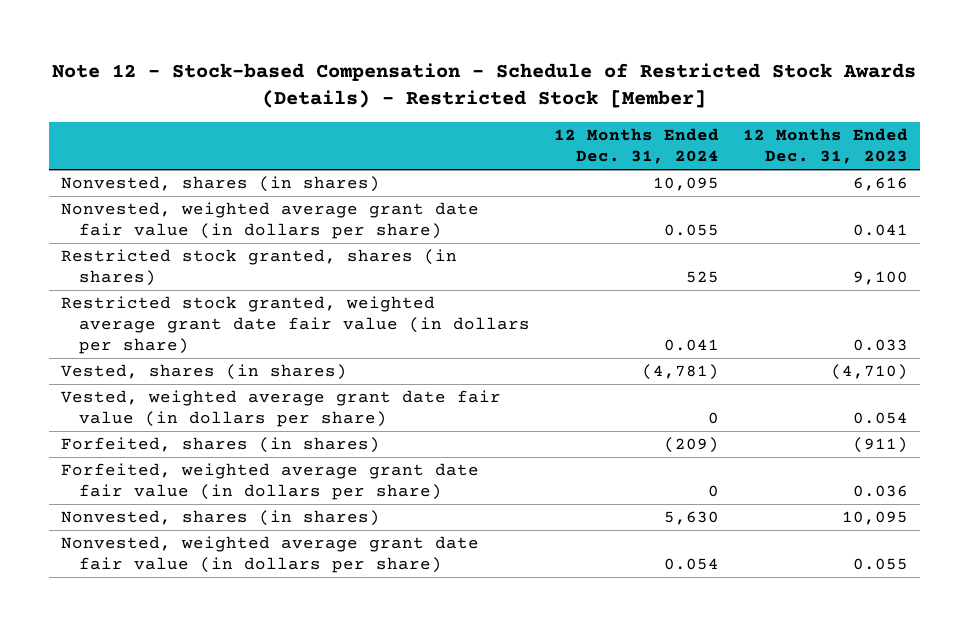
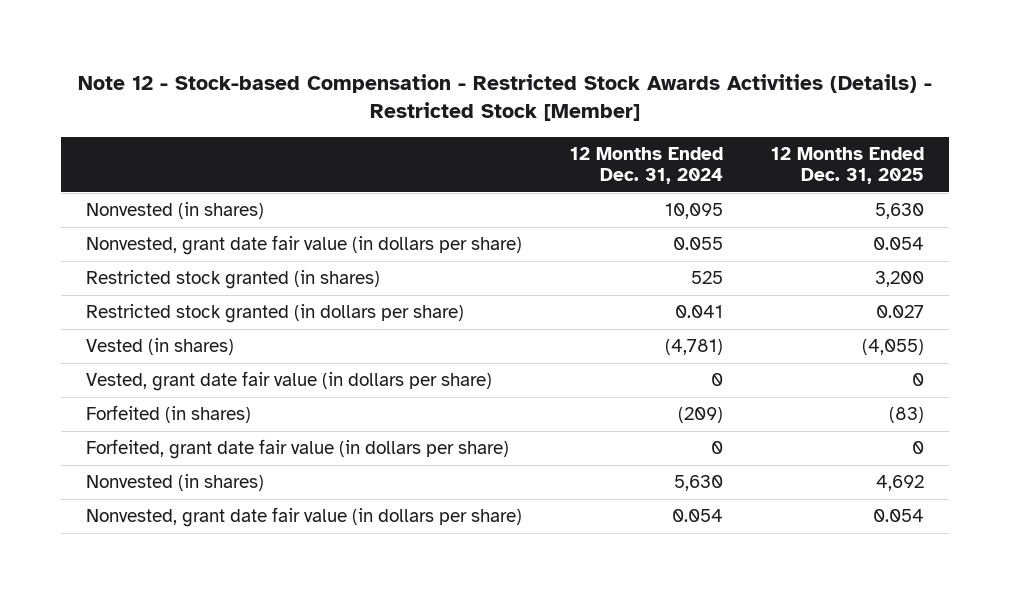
- Note 12 - Stock-based Compensation - Schedule of Restricted Stock Awards (Details) - Restricted Stock [Member]
+ Note 12 - Stock-based Compensation - Restricted Stock Awards Activities (Details) - Restricted Stock [Member]
- | 12 Months Ended Dec. 31, 2024 | 12 Months Ended Dec. 31, 2023
+ | 12 Months Ended Dec. 31, 2024 | 12 Months Ended Dec. 31, 2025
- Nonvested, shares (in shares) | 10,095 | 6,616
- Nonvested, weighted average grant date fair value (in dollars per share) | 0.055 | 0.041
- Restricted stock granted, shares (in shares) | 525 | 9,100
- Restricted stock granted, weighted average grant date fair value (in dollars per share) | 0.041 | 0.033
- Vested, shares (in shares) | (4,781) | (4,710)
- Vested, weighted average grant date fair value (in dollars per share) | 0 | 0.054
- Forfeited, shares (in shares) | (209) | (911)
- Forfeited, weighted average grant date fair value (in dollars per share) | 0 | 0.036
- Nonvested, shares (in shares) | 5,630 | 10,095
- Nonvested, weighted average grant date fair value (in dollars per share) | 0.054 | 0.055
+ Nonvested (in shares) | 10,095 | 5,630
+ Nonvested, grant date fair value (in dollars per share) | 0.055 | 0.054
+ Restricted stock granted (in shares) | 525 | 3,200
+ Restricted stock granted (in dollars per share) | 0.041 | 0.027
+ Vested (in shares) | (4,781) | (4,055)
+ Vested, grant date fair value (in dollars per share) | 0 | 0
+ Forfeited (in shares) | (209) | (83)
+ Forfeited, grant date fair value (in dollars per share) | 0 | 0
+ Nonvested (in shares) | 5,630 | 4,692
+ Nonvested, grant date fair value (in dollars per share) | 0.054 | 0.054

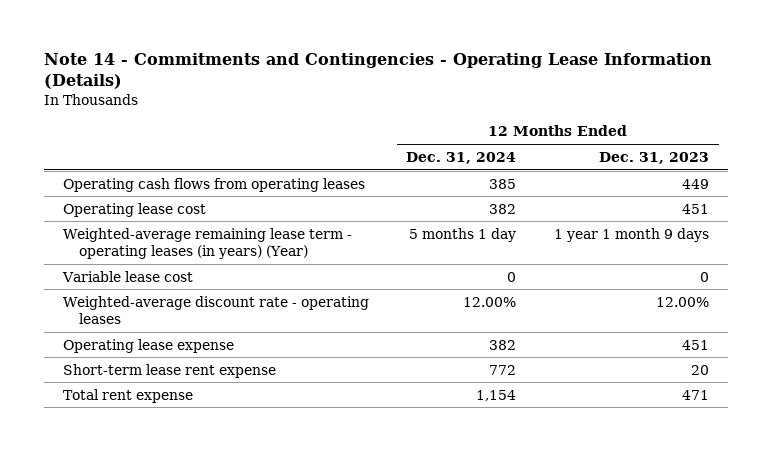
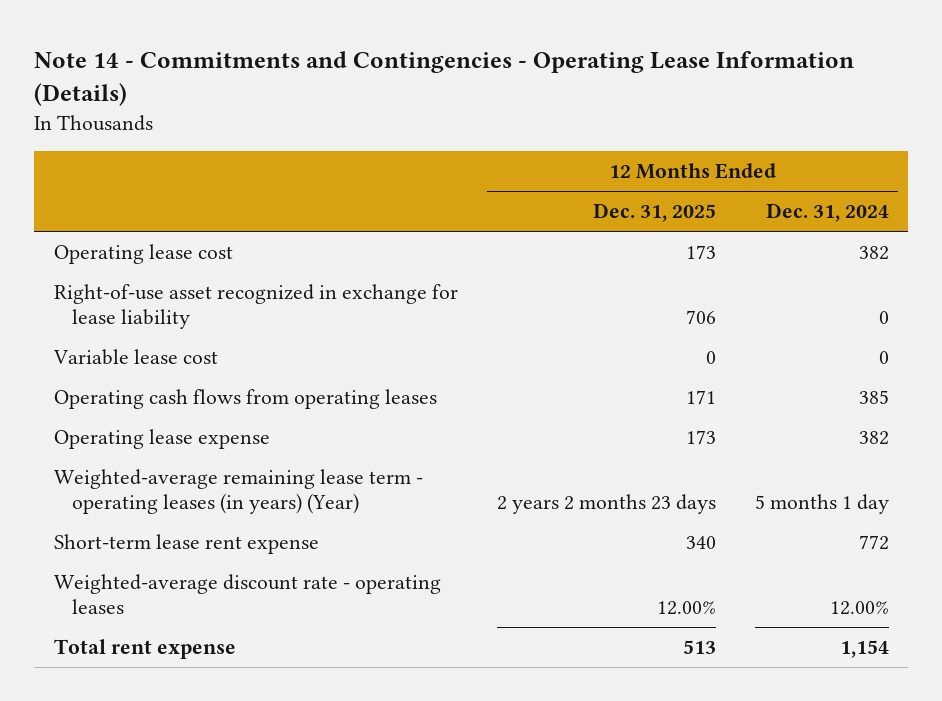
- | 12 Months Ended Dec. 31, 2024 | 12 Months Ended Dec. 31, 2023
+ | 12 Months Ended Dec. 31, 2025 | 12 Months Ended Dec. 31, 2024
+ Right-of-use asset recognized in exchange for lease liability | 706 | 0
moved down: Operating cash flows from operating leases | 171 | 385
moved down: Weighted-average remaining lease term - operating leases (in years) (Year) | 2 years 2 months 23 days | 5 months 1 day
moved down: Weighted-average discount rate - operating leases | 12.00% | 12.00%

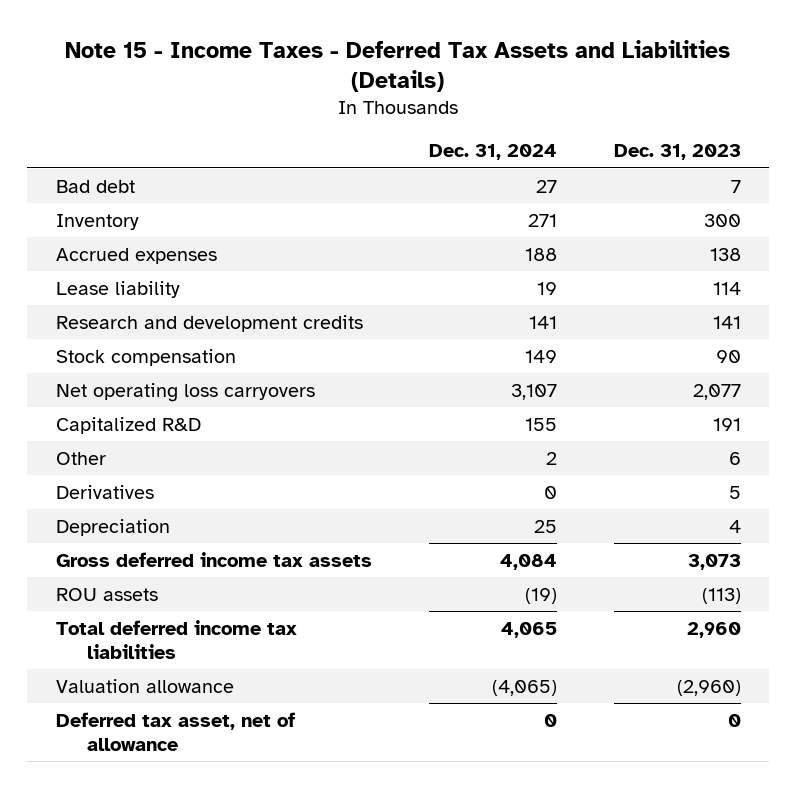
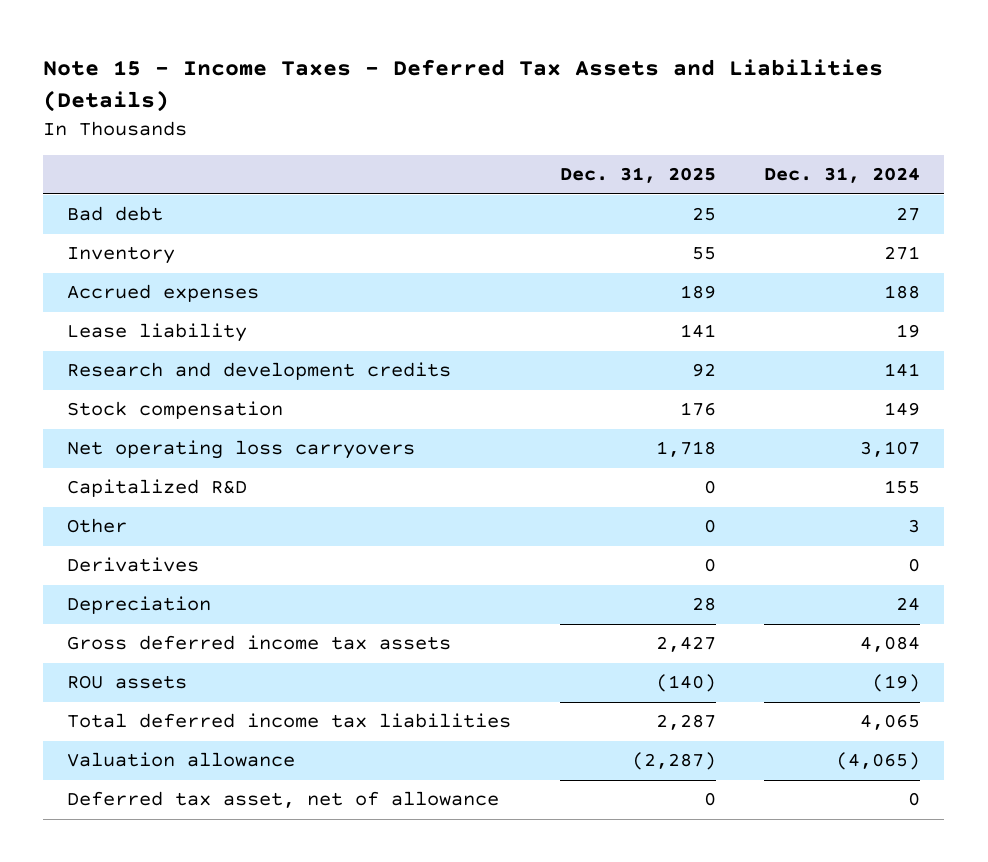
- | Dec. 31, 2024 | Dec. 31, 2023
+ | Dec. 31, 2025 | Dec. 31, 2024
- Other | 2 | 6
+ Other | 0 | 3
- Depreciation | 25 | 4
+ Depreciation | 28 | 24

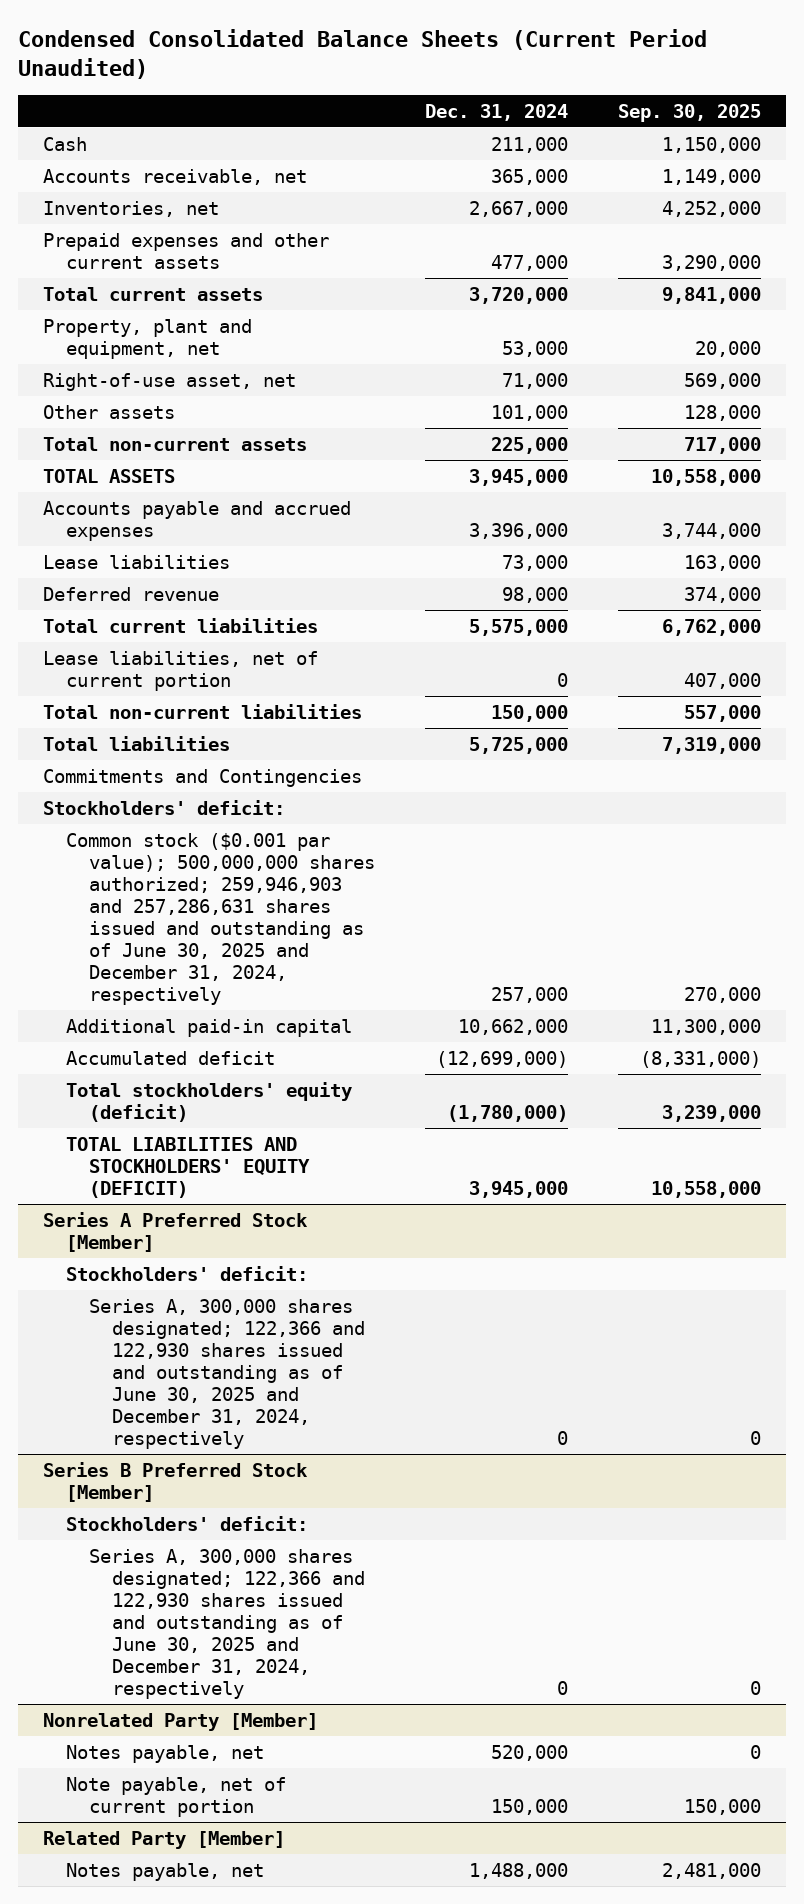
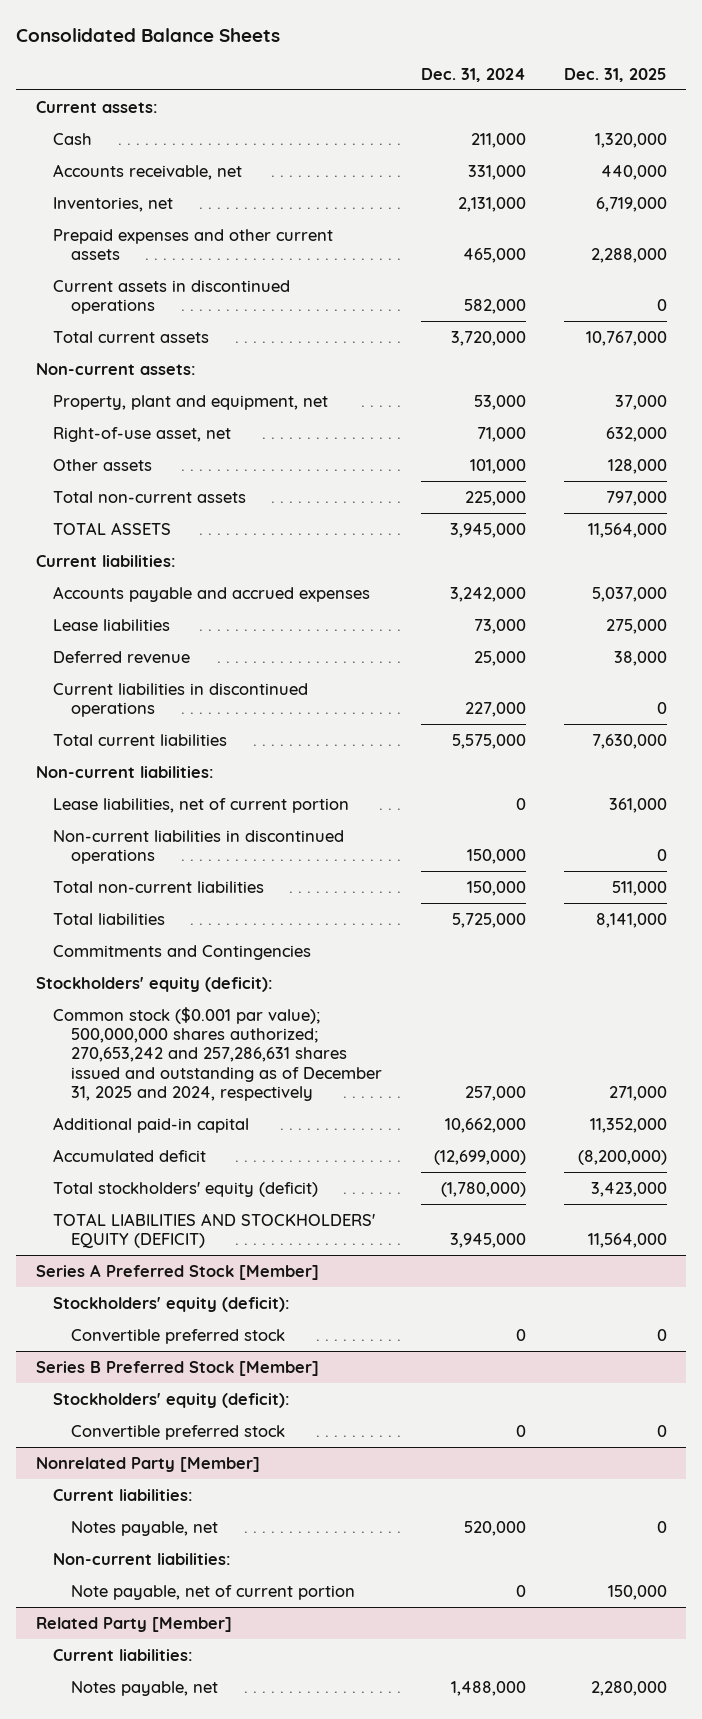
- Condensed Consolidated Balance Sheets (Current Period Unaudited)
+ Consolidated Balance Sheets
- | Dec. 31, 2024 | Sep. 30, 2025
+ | Dec. 31, 2024 | Dec. 31, 2025
+ Current assets:
- Accounts receivable, net | 365,000 | 1,149,000
- Inventories, net | 2,667,000 | 4,252,000
- Prepaid expenses and other current assets | 477,000 | 3,290,000
+ Accounts receivable, net | 331,000 | 440,000
+ Inventories, net | 2,131,000 | 6,719,000
+ Prepaid expenses and other current assets | 465,000 | 2,288,000
+ Current assets in discontinued operations | 582,000 | 0
+ Non-current assets:
- Accounts payable and accrued expenses | 3,396,000 | 3,744,000
+ Current liabilities:
+ Accounts payable and accrued expenses | 3,242,000 | 5,037,000
- Deferred revenue | 98,000 | 374,000
+ Deferred revenue | 25,000 | 38,000
+ Current liabilities in discontinued operations | 227,000 | 0
+ Non-current liabilities:
+ Non-current liabilities in discontinued operations | 150,000 | 0
- Stockholders' deficit:
- Common stock ($0.001 par value); 500,000,000 shares authorized; 259,946,903 and 257,286,631 shares issued and outstanding as of June 30, 2025 and December 31, 2024, respectively | 257,000 | 270,000
+ Stockholders' equity (deficit):
+ Common stock ($0.001 par value); 500,000,000 shares authorized; 270,653,242 and 257,286,631 shares issued and outstanding as of December 31, 2025 and 2024, respectively | 257,000 | 271,000
@ Series A Preferred Stock [Member]
- Stockholders' deficit:
- Series A, 300,000 shares designated; 122,366 and 122,930 shares issued and outstanding as of June 30, 2025 and December 31, 2024, respectively | 0 | 0
+ Stockholders' equity (deficit):
+ Convertible preferred stock | 0 | 0
@ Series B Preferred Stock [Member]
- Stockholders' deficit:
- Series A, 300,000 shares designated; 122,366 and 122,930 shares issued and outstanding as of June 30, 2025 and December 31, 2024, respectively | 0 | 0
+ Stockholders' equity (deficit):
+ Convertible preferred stock | 0 | 0
@ Nonrelated Party [Member]
+ Current liabilities:
- Note payable, net of current portion | 150,000 | 150,000
+ Non-current liabilities:
+ Note payable, net of current portion | 0 | 150,000
@ Related Party [Member]
+ Current liabilities:

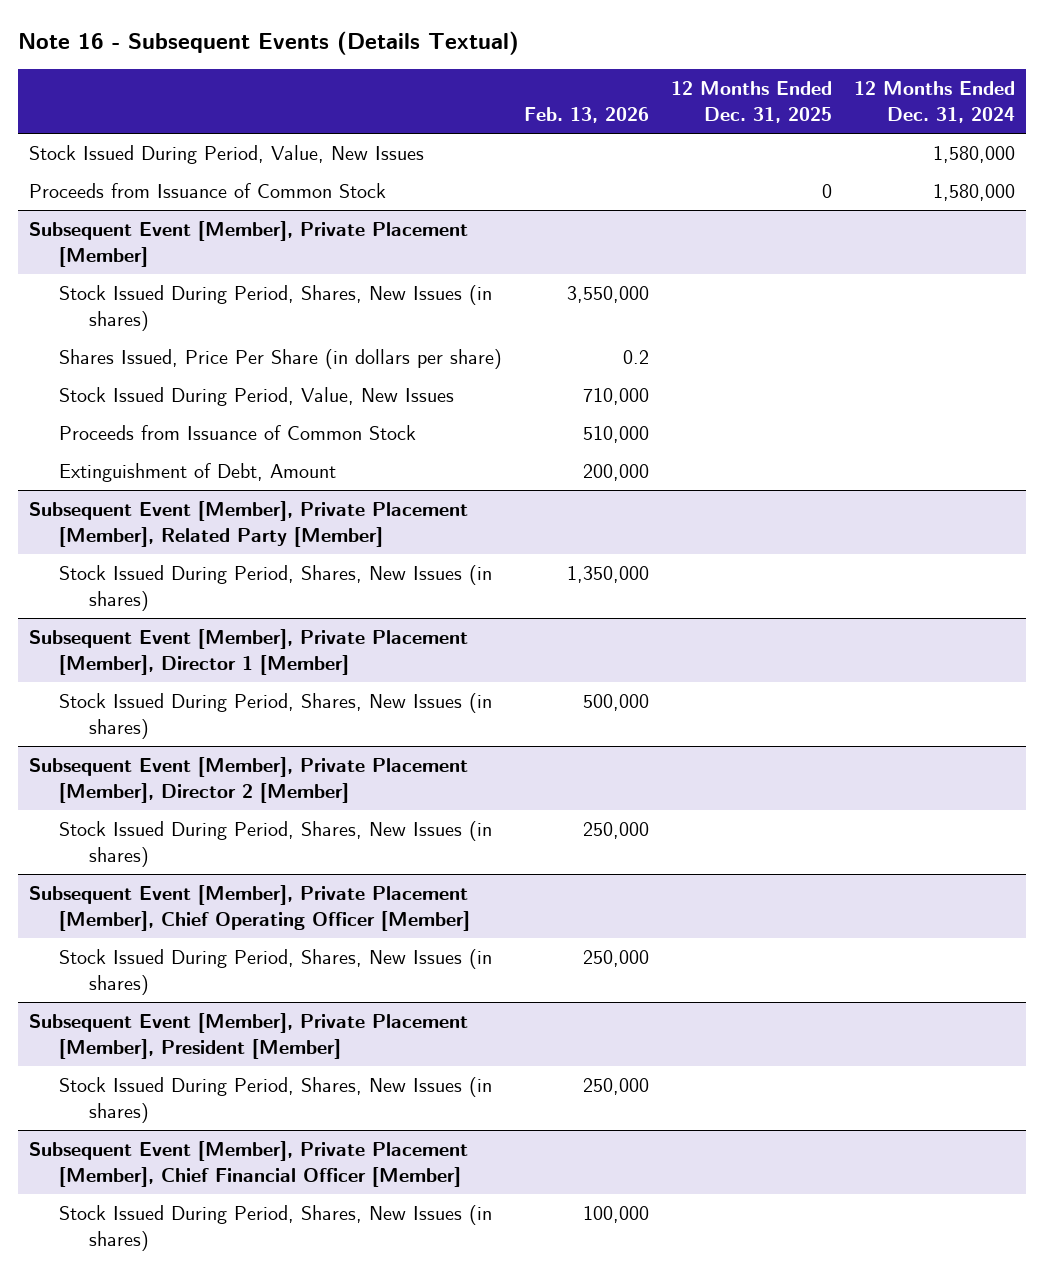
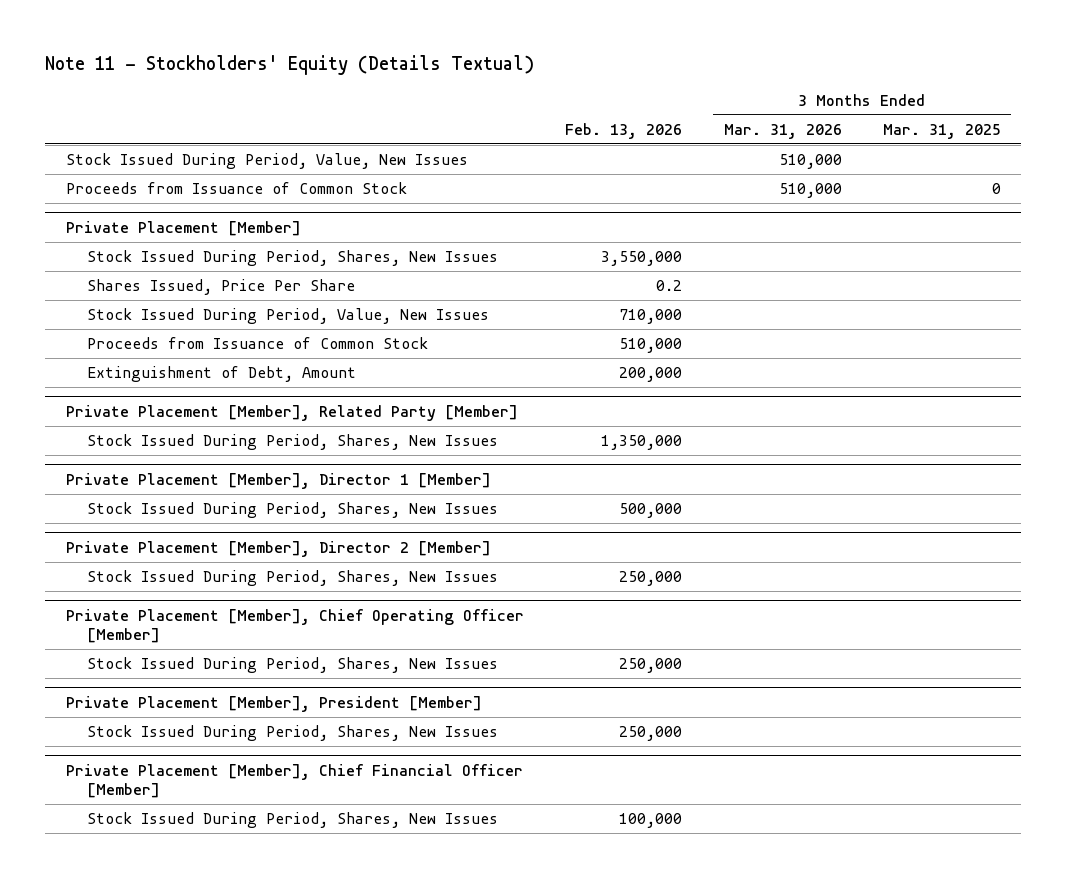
- Note 16 - Subsequent Events (Details Textual)
+ Note 11 - Stockholders' Equity (Details Textual)
- | Feb. 13, 2026 | 12 Months Ended Dec. 31, 2025 | 12 Months Ended Dec. 31, 2024
+ | Feb. 13, 2026 | 3 Months Ended Mar. 31, 2026 | 3 Months Ended Mar. 31, 2025
- Subsequent Event [Member], Private Placement [Member]
- Stock Issued During Period, Shares, New Issues (in shares) | 3,550,000 | |
- Shares Issued, Price Per Share (in dollars per share) | 0.2 | |
+ Private Placement [Member]
+ Stock Issued During Period, Shares, New Issues | 3,550,000 | |
+ Shares Issued, Price Per Share | 0.2 | |
- Subsequent Event [Member], Private Placement [Member], Related Party [Member]
- Stock Issued During Period, Shares, New Issues (in shares) | 1,350,000 | |
- Subsequent Event [Member], Private Placement [Member], Director 1 [Member]
- Stock Issued During Period, Shares, New Issues (in shares) | 500,000 | |
- Subsequent Event [Member], Private Placement [Member], Director 2 [Member]
- Stock Issued During Period, Shares, New Issues (in shares) | 250,000 | |
- Subsequent Event [Member], Private Placement [Member], Chief Operating Officer [Member]
- Stock Issued During Period, Shares, New Issues (in shares) | 250,000 | |
- Subsequent Event [Member], Private Placement [Member], President [Member]
- Stock Issued During Period, Shares, New Issues (in shares) | 250,000 | |
- Subsequent Event [Member], Private Placement [Member], Chief Financial Officer [Member]
- Stock Issued During Period, Shares, New Issues (in shares) | 100,000 | |
+ Private Placement [Member], Related Party [Member]
+ Stock Issued During Period, Shares, New Issues | 1,350,000 | |
+ Private Placement [Member], Director 1 [Member]
+ Stock Issued During Period, Shares, New Issues | 500,000 | |
+ Private Placement [Member], Director 2 [Member]
+ Stock Issued During Period, Shares, New Issues | 250,000 | |
+ Private Placement [Member], Chief Operating Officer [Member]
+ Stock Issued During Period, Shares, New Issues | 250,000 | |
+ Private Placement [Member], President [Member]
+ Stock Issued During Period, Shares, New Issues | 250,000 | |
+ Private Placement [Member], Chief Financial Officer [Member]
+ Stock Issued During Period, Shares, New Issues | 100,000 | |

